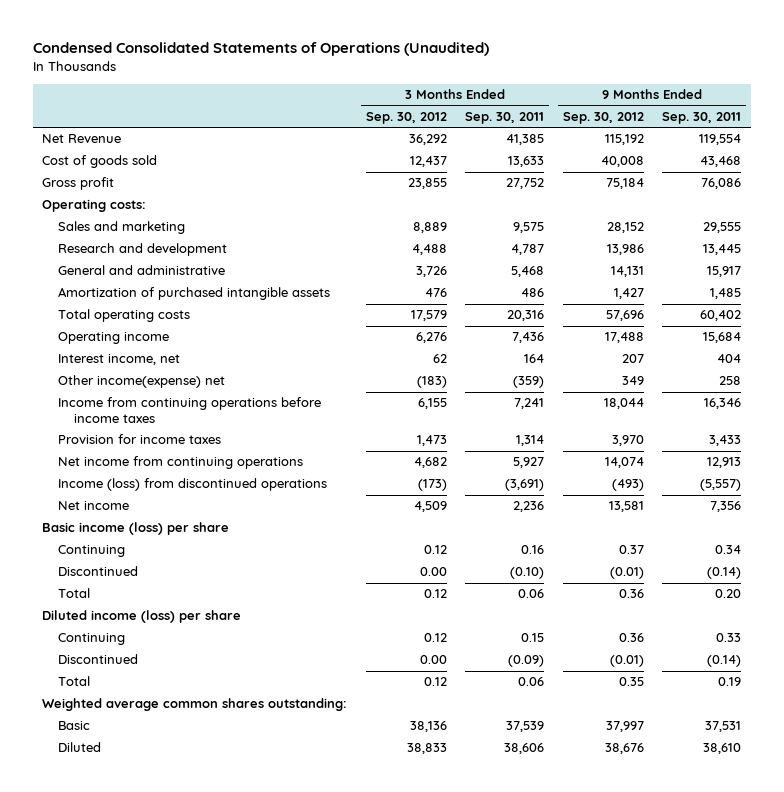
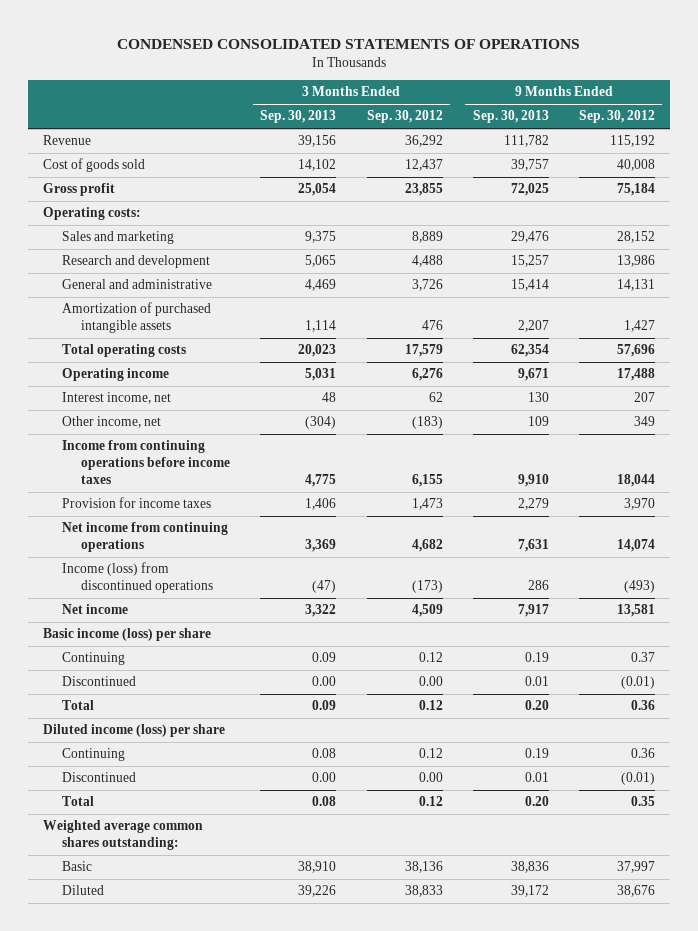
- Condensed Consolidated Statements of Operations (Unaudited)
+ CONDENSED CONSOLIDATED STATEMENTS OF OPERATIONS
- | 3 Months Ended Sep. 30, 2012 | 3 Months Ended Sep. 30, 2011 | 9 Months Ended Sep. 30, 2012 | 9 Months Ended Sep. 30, 2011
+ | 3 Months Ended Sep. 30, 2013 | 3 Months Ended Sep. 30, 2012 | 9 Months Ended Sep. 30, 2013 | 9 Months Ended Sep. 30, 2012
- Net Revenue | 36,292 | 41,385 | 115,192 | 119,554
+ Revenue | 39,156 | 36,292 | 111,782 | 115,192
- Other income(expense) net | (183) | (359) | 349 | 258
+ Other income, net | (304) | (183) | 109 | 349

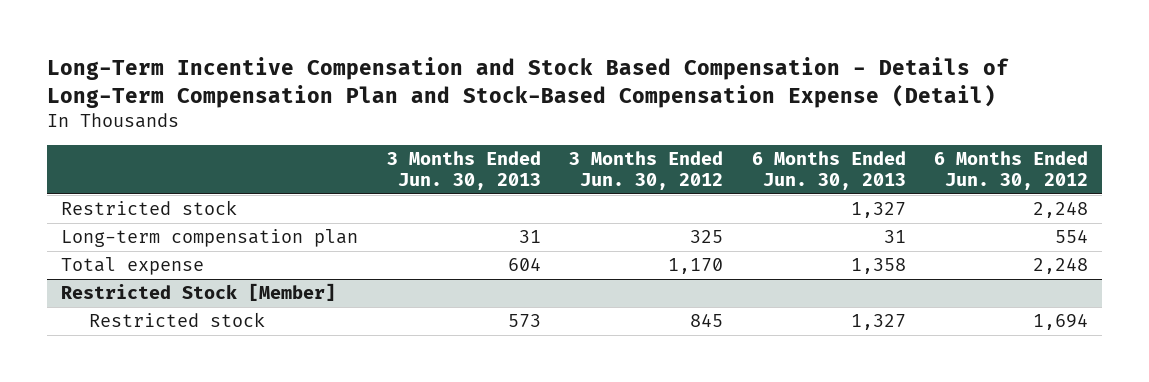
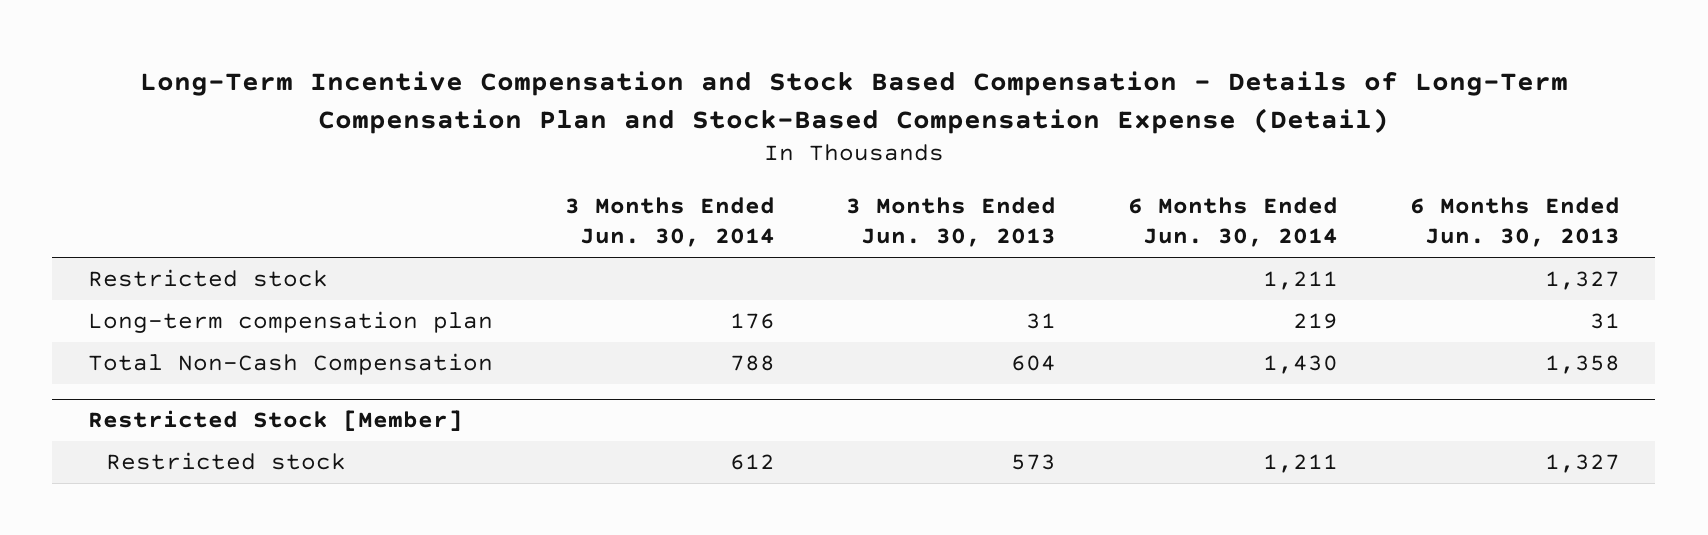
- | 3 Months Ended Jun. 30, 2013 | 3 Months Ended Jun. 30, 2012 | 6 Months Ended Jun. 30, 2013 | 6 Months Ended Jun. 30, 2012
+ | 3 Months Ended Jun. 30, 2014 | 3 Months Ended Jun. 30, 2013 | 6 Months Ended Jun. 30, 2014 | 6 Months Ended Jun. 30, 2013
- Total expense | 604 | 1,170 | 1,358 | 2,248
+ Total Non-Cash Compensation | 788 | 604 | 1,430 | 1,358

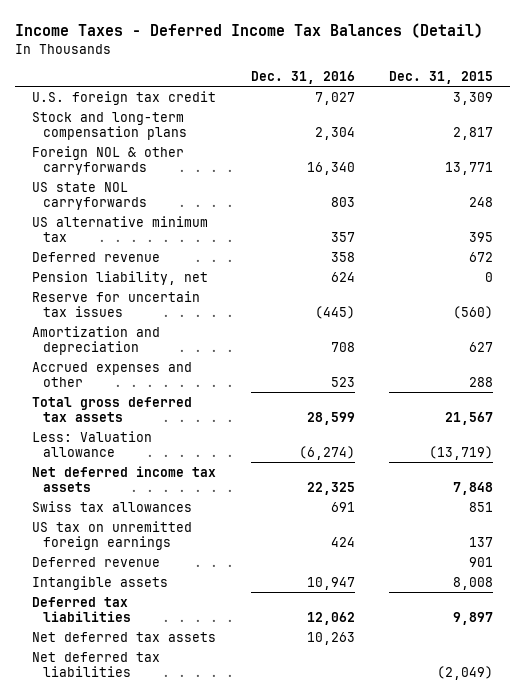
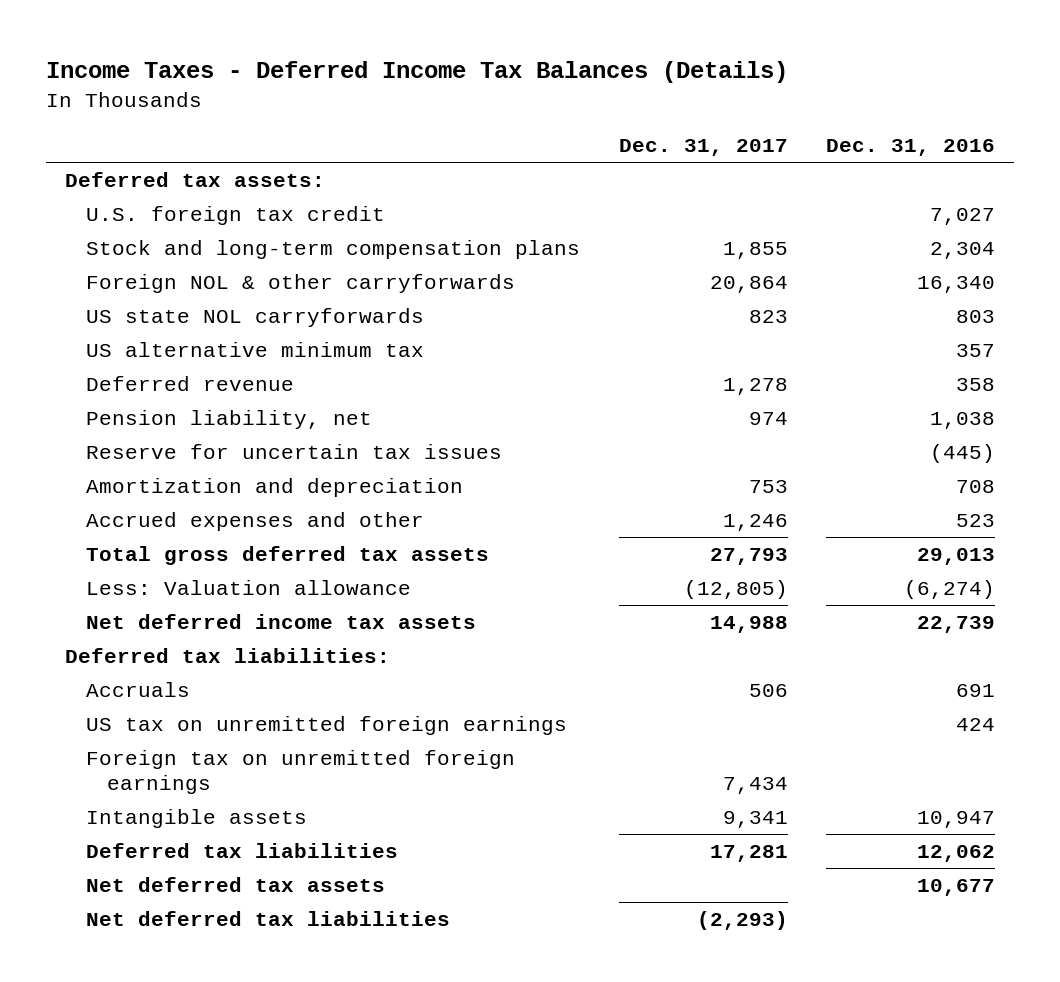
- Income Taxes - Deferred Income Tax Balances (Detail)
+ Income Taxes - Deferred Income Tax Balances (Details)
- | Dec. 31, 2016 | Dec. 31, 2015
+ | Dec. 31, 2017 | Dec. 31, 2016
+ Deferred tax assets:
- Pension liability, net | 624 | 0
+ Pension liability, net | 974 | 1,038
- Total gross deferred tax assets | 28,599 | 21,567
+ Total gross deferred tax assets | 27,793 | 29,013
- Net deferred income tax assets | 22,325 | 7,848
- Swiss tax allowances | 691 | 851
+ Net deferred income tax assets | 14,988 | 22,739
+ Deferred tax liabilities:
+ Accruals | 506 | 691
- Deferred revenue | | 901
+ Foreign tax on unremitted foreign earnings | 7,434 |
- Net deferred tax assets | 10,263 |
+ Net deferred tax assets | | 10,677

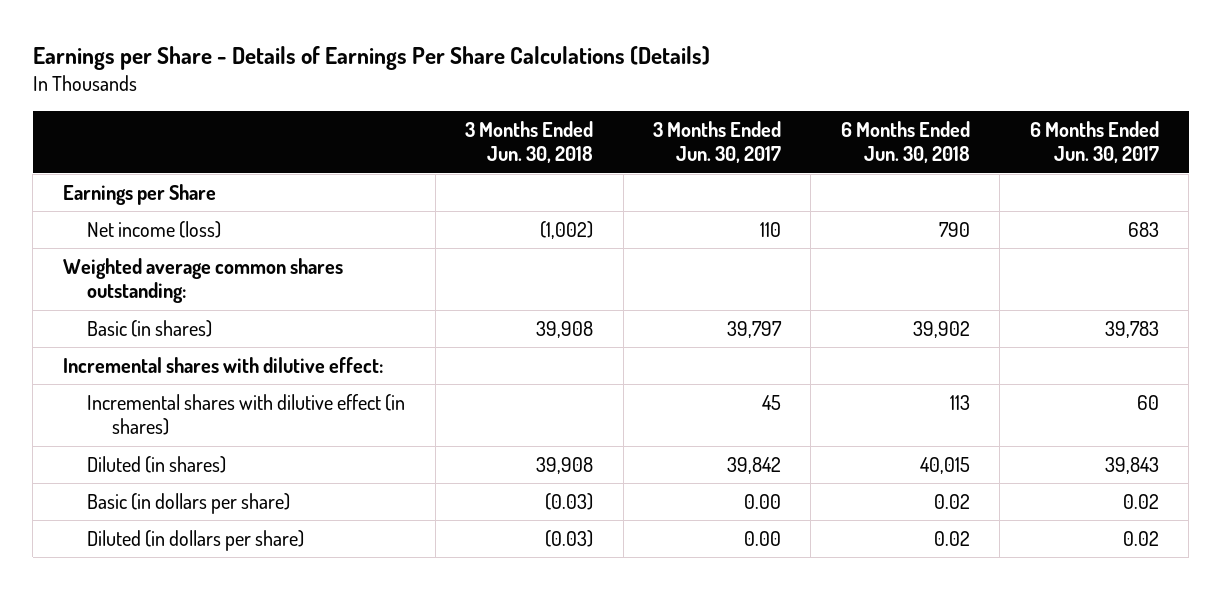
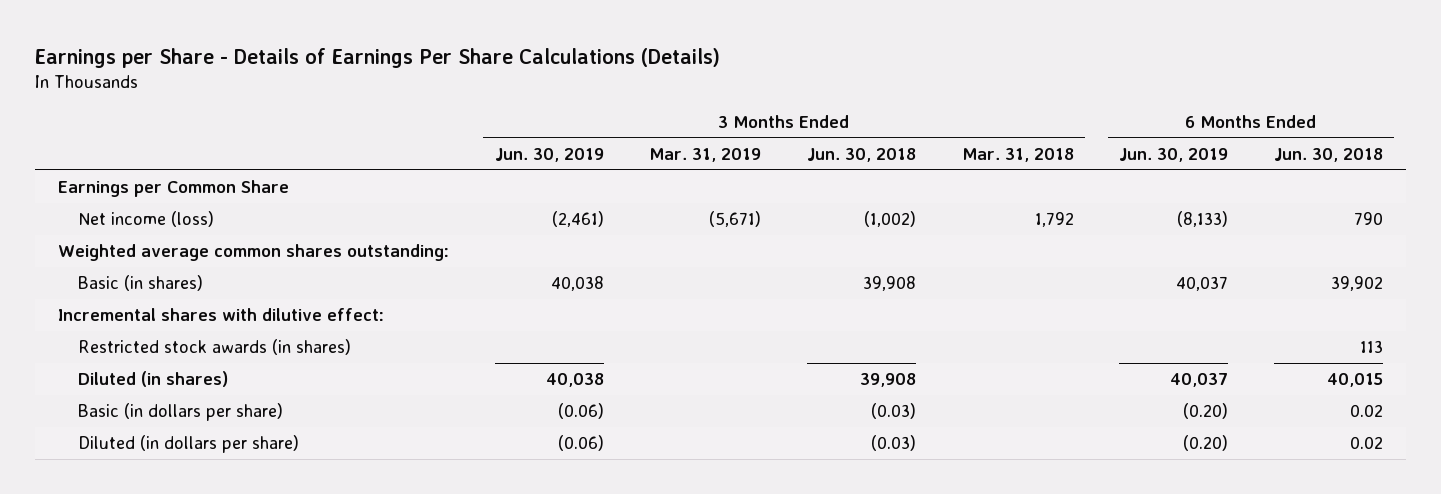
- | 3 Months Ended Jun. 30, 2018 | 3 Months Ended Jun. 30, 2017 | 6 Months Ended Jun. 30, 2018 | 6 Months Ended Jun. 30, 2017
+ | 3 Months Ended Jun. 30, 2019 | 3 Months Ended Mar. 31, 2019 | 3 Months Ended Jun. 30, 2018 | 3 Months Ended Mar. 31, 2018 | 6 Months Ended Jun. 30, 2019 | 6 Months Ended Jun. 30, 2018
- Earnings per Share
+ Earnings per Common Share
- Incremental shares with dilutive effect (in shares) | | 45 | 113 | 60
+ Restricted stock awards (in shares) | | | | | | 113

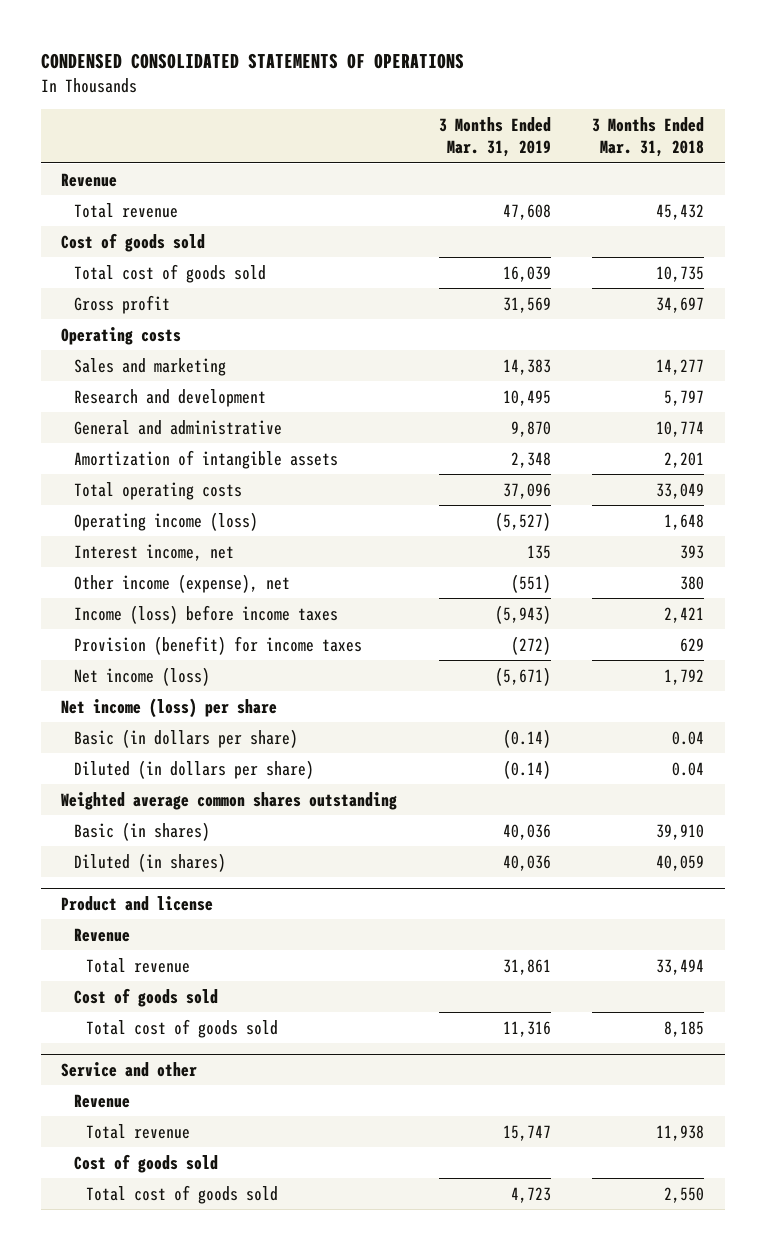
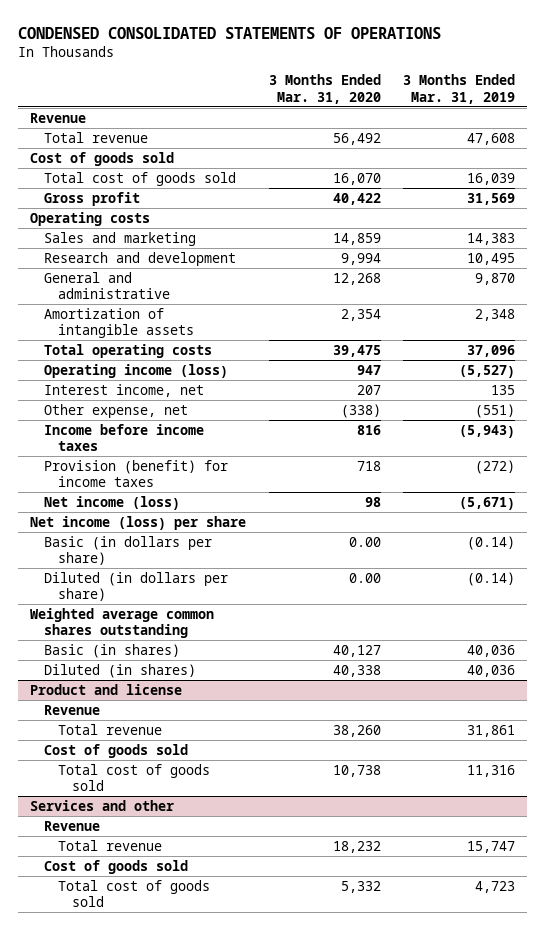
- | 3 Months Ended Mar. 31, 2019 | 3 Months Ended Mar. 31, 2018
+ | 3 Months Ended Mar. 31, 2020 | 3 Months Ended Mar. 31, 2019
- Other income (expense), net | (551) | 380
- Income (loss) before income taxes | (5,943) | 2,421
+ Other expense, net | (338) | (551)
+ Income before income taxes | 816 | (5,943)
- Service and other
+ Services and other

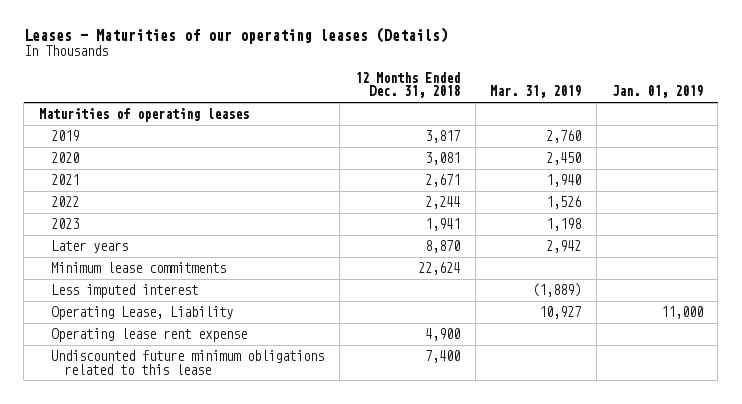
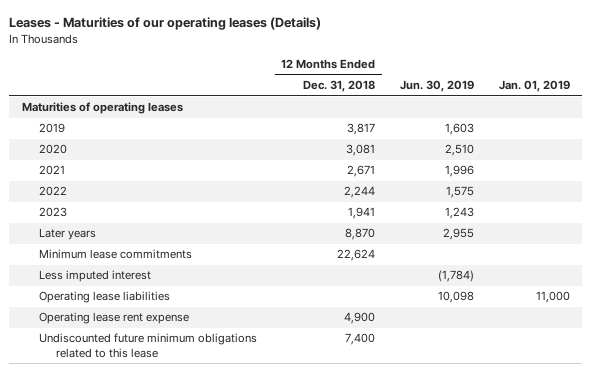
- | 12 Months Ended Dec. 31, 2018 | Mar. 31, 2019 | Jan. 01, 2019
+ | 12 Months Ended Dec. 31, 2018 | Jun. 30, 2019 | Jan. 01, 2019
- Operating Lease, Liability | | 10,927 | 11,000
+ Operating lease liabilities | | 10,098 | 11,000

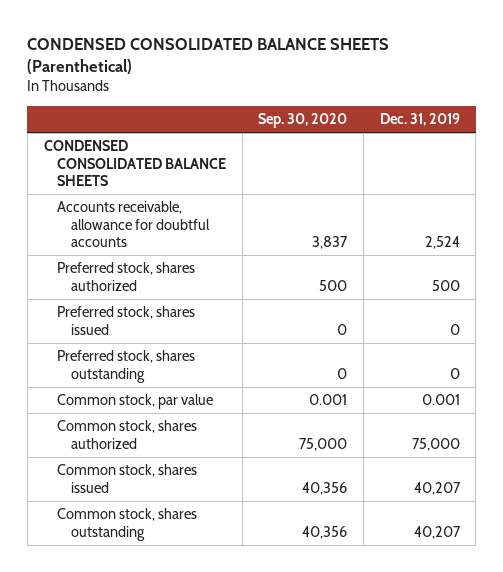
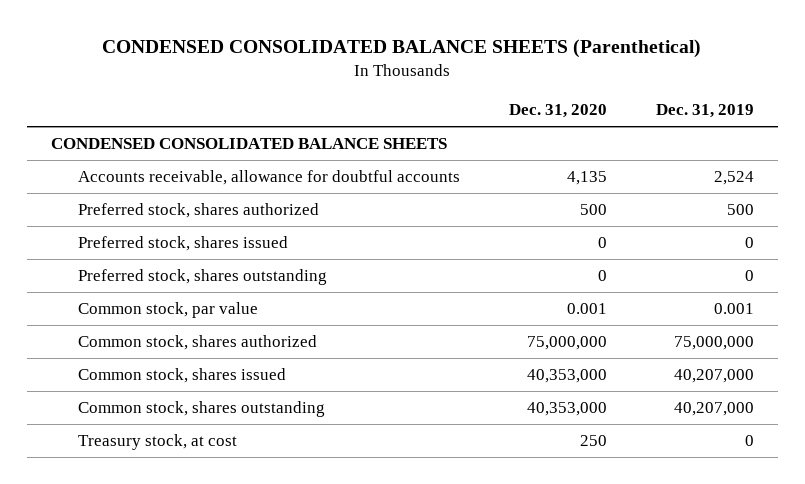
- | Sep. 30, 2020 | Dec. 31, 2019
+ | Dec. 31, 2020 | Dec. 31, 2019
- Common stock, shares authorized | 75,000 | 75,000
- Common stock, shares issued | 40,356 | 40,207
- Common stock, shares outstanding | 40,356 | 40,207
+ Common stock, shares authorized | 75,000,000 | 75,000,000
+ Common stock, shares issued | 40,353,000 | 40,207,000
+ Common stock, shares outstanding | 40,353,000 | 40,207,000
+ Treasury stock, at cost | 250 | 0

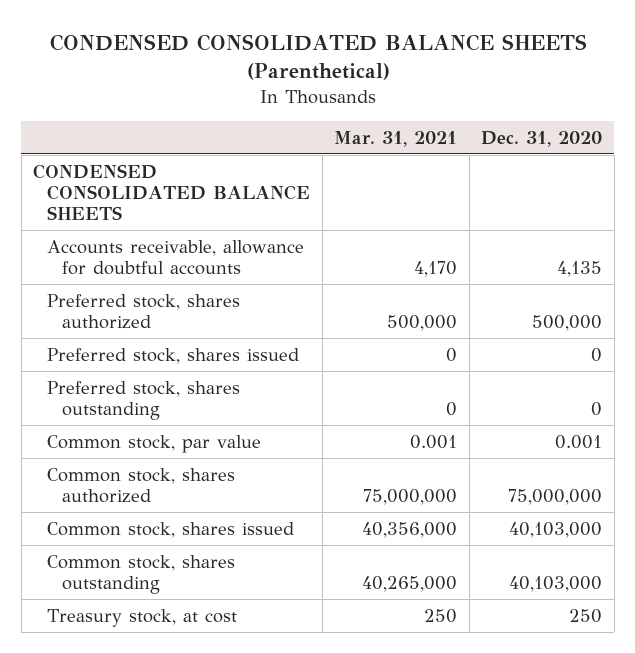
- | Dec. 31, 2020 | Dec. 31, 2019
+ | Mar. 31, 2021 | Dec. 31, 2020
- Preferred stock, shares authorized | 500 | 500
+ Preferred stock, shares authorized | 500,000 | 500,000
- Common stock, shares issued | 40,353,000 | 40,207,000
- Common stock, shares outstanding | 40,353,000 | 40,207,000
+ Common stock, shares issued | 40,356,000 | 40,103,000
+ Common stock, shares outstanding | 40,265,000 | 40,103,000

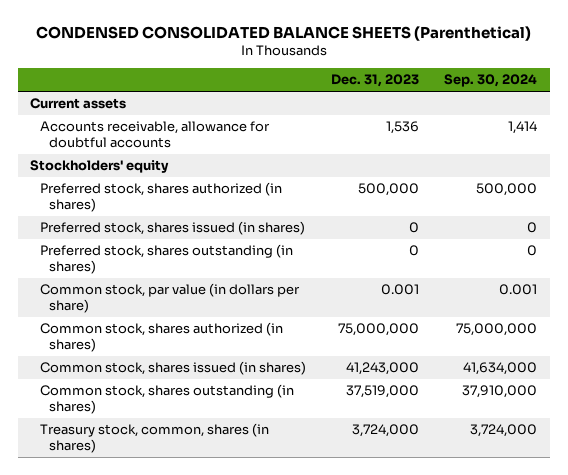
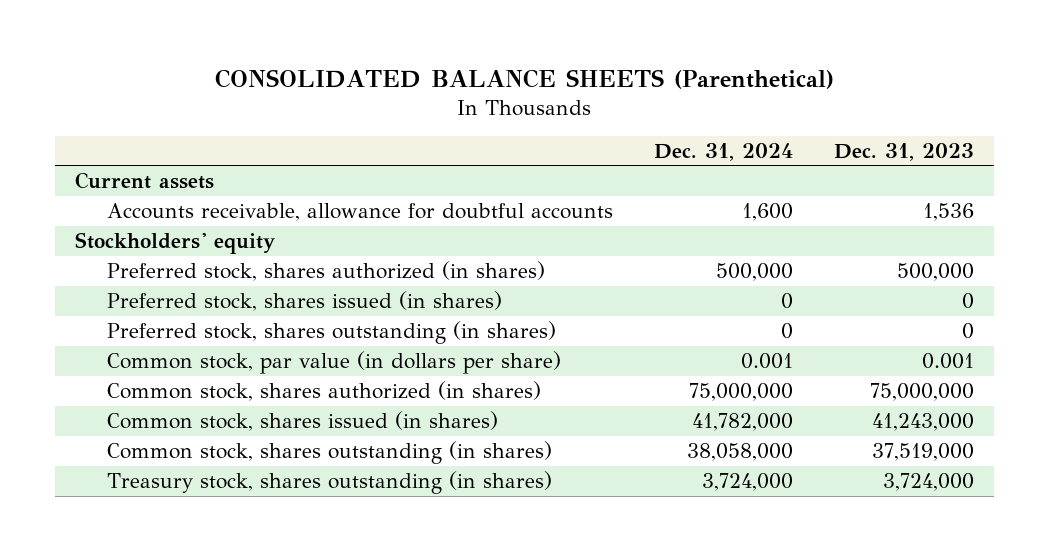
- CONDENSED CONSOLIDATED BALANCE SHEETS (Parenthetical)
+ CONSOLIDATED BALANCE SHEETS (Parenthetical)
- | Dec. 31, 2023 | Sep. 30, 2024
+ | Dec. 31, 2024 | Dec. 31, 2023
- Treasury stock, common, shares (in shares) | 3,724,000 | 3,724,000
+ Treasury stock, shares outstanding (in shares) | 3,724,000 | 3,724,000

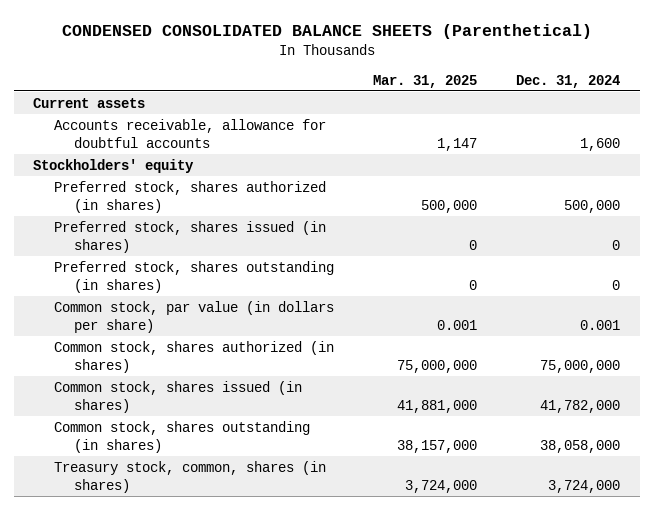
- CONSOLIDATED BALANCE SHEETS (Parenthetical)
+ CONDENSED CONSOLIDATED BALANCE SHEETS (Parenthetical)
- | Dec. 31, 2024 | Dec. 31, 2023
+ | Mar. 31, 2025 | Dec. 31, 2024
- Treasury stock, shares outstanding (in shares) | 3,724,000 | 3,724,000
+ Treasury stock, common, shares (in shares) | 3,724,000 | 3,724,000

